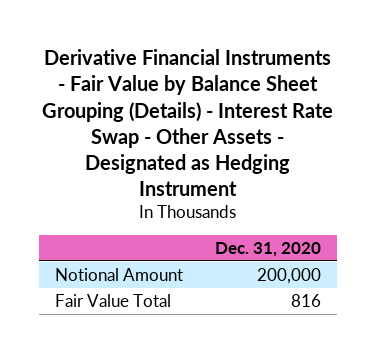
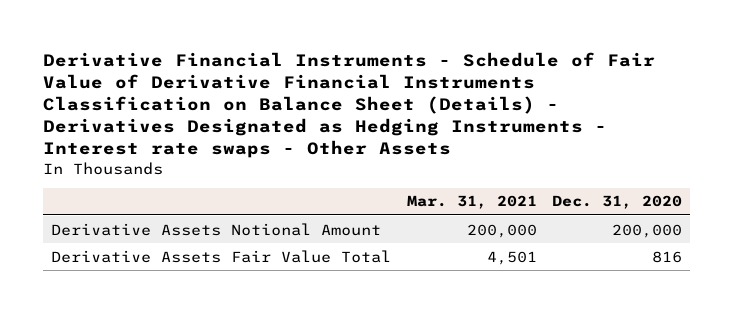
- Derivative Financial Instruments - Fair Value by Balance Sheet Grouping (Details) - Interest Rate Swap - Other Assets - Designated as Hedging Instrument
+ Derivative Financial Instruments - Schedule of Fair Value of Derivative Financial Instruments Classification on Balance Sheet (Details) - Derivatives Designated as Hedging Instruments - Interest rate swaps - Other Assets
- | Dec. 31, 2020
+ | Mar. 31, 2021 | Dec. 31, 2020
- Notional Amount | 200,000
- Fair Value Total | 816
+ Derivative Assets Notional Amount | 200,000 | 200,000
+ Derivative Assets Fair Value Total | 4,501 | 816

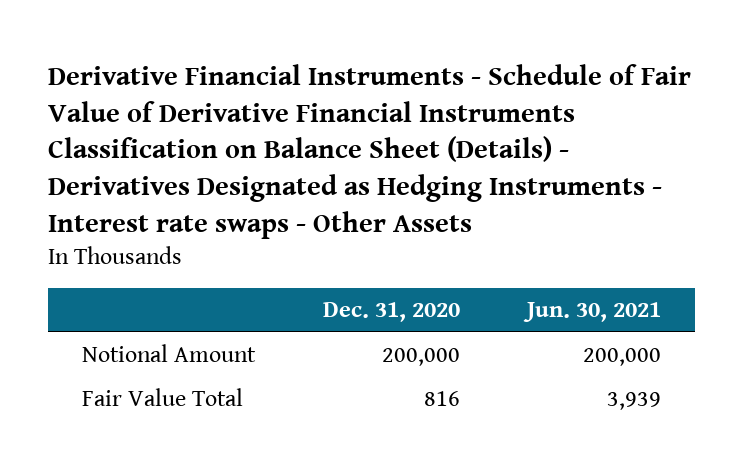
- | Mar. 31, 2021 | Dec. 31, 2020
+ | Dec. 31, 2020 | Jun. 30, 2021
- Derivative Assets Notional Amount | 200,000 | 200,000
- Derivative Assets Fair Value Total | 4,501 | 816
+ Notional Amount | 200,000 | 200,000
+ Fair Value Total | 816 | 3,939

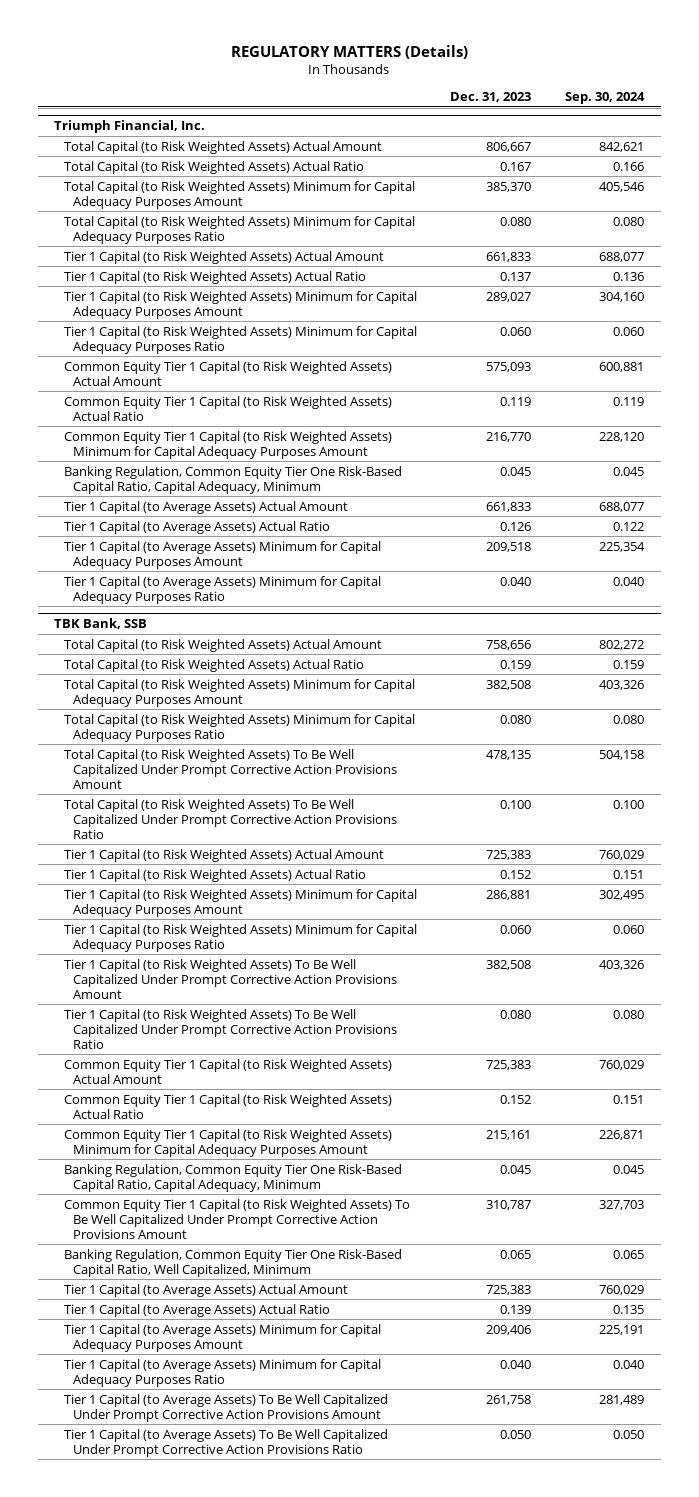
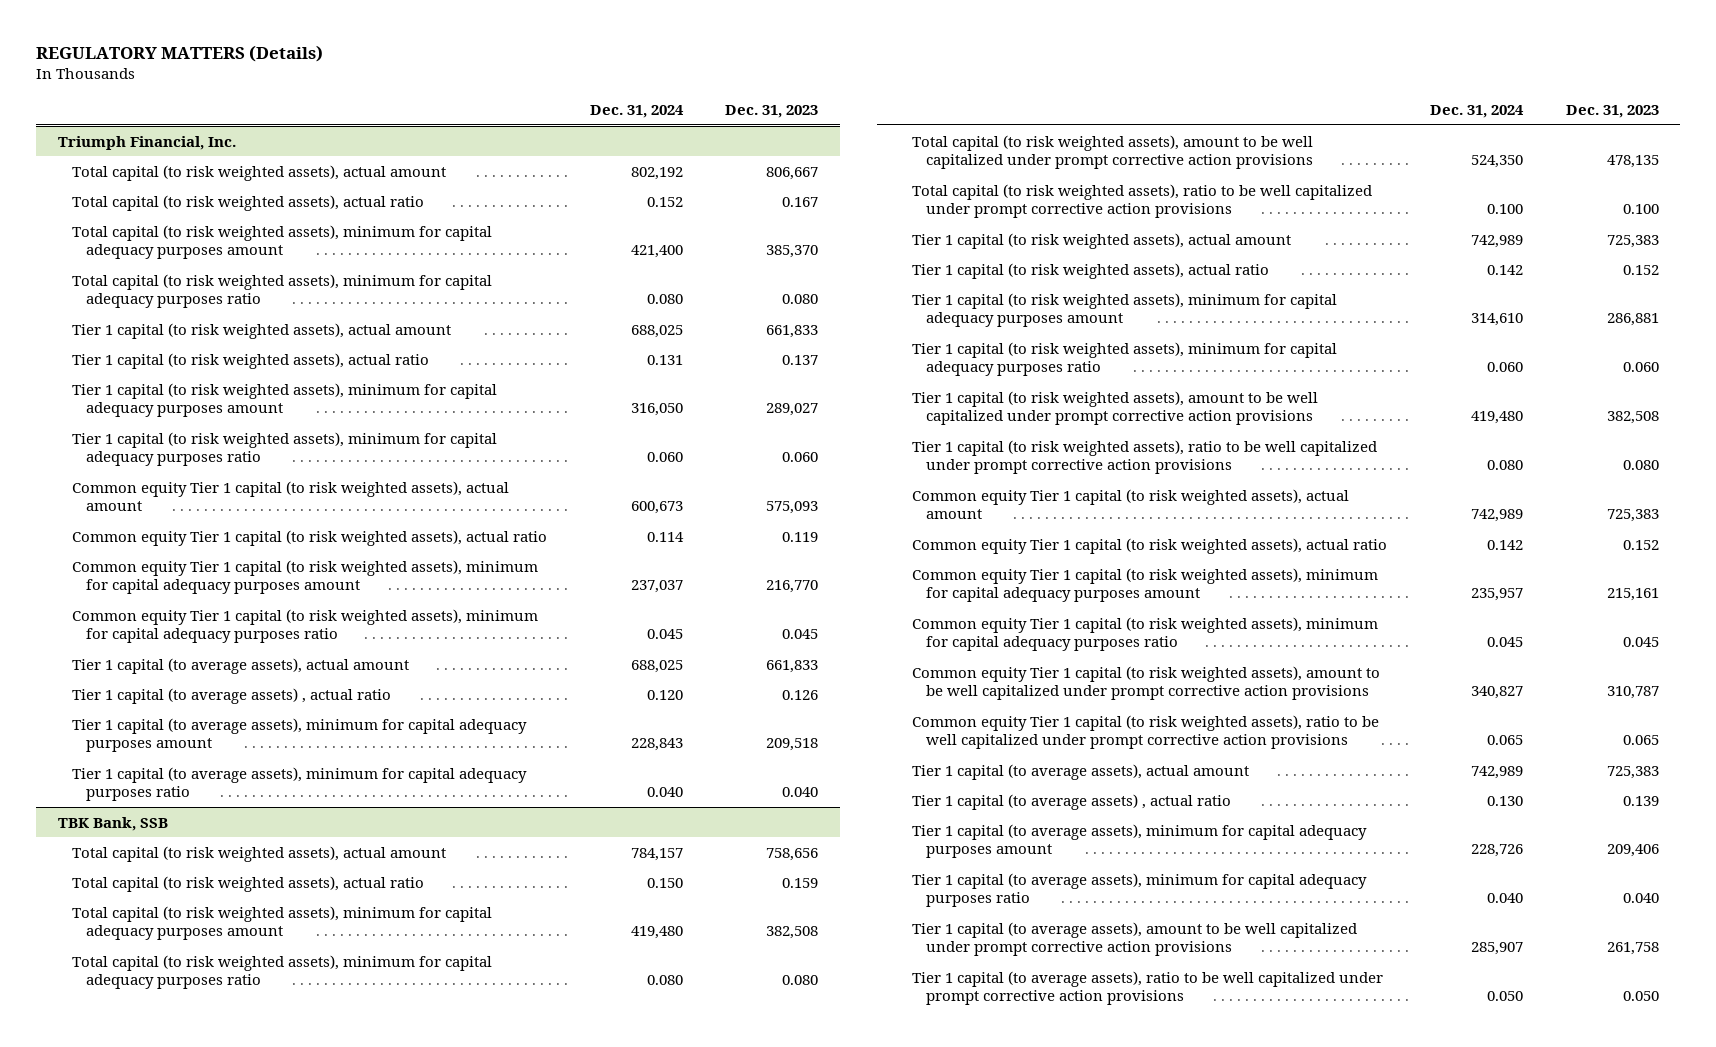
- | Dec. 31, 2023 | Sep. 30, 2024
+ | Dec. 31, 2024 | Dec. 31, 2023
@ Triumph Financial, Inc.
- Total Capital (to Risk Weighted Assets) Actual Amount | 806,667 | 842,621
- Total Capital (to Risk Weighted Assets) Actual Ratio | 0.167 | 0.166
- Total Capital (to Risk Weighted Assets) Minimum for Capital Adequacy Purposes Amount | 385,370 | 405,546
- Total Capital (to Risk Weighted Assets) Minimum for Capital Adequacy Purposes Ratio | 0.080 | 0.080
- Tier 1 Capital (to Risk Weighted Assets) Actual Amount | 661,833 | 688,077
- Tier 1 Capital (to Risk Weighted Assets) Actual Ratio | 0.137 | 0.136
- Tier 1 Capital (to Risk Weighted Assets) Minimum for Capital Adequacy Purposes Amount | 289,027 | 304,160
- Tier 1 Capital (to Risk Weighted Assets) Minimum for Capital Adequacy Purposes Ratio | 0.060 | 0.060
- Common Equity Tier 1 Capital (to Risk Weighted Assets) Actual Amount | 575,093 | 600,881
- Common Equity Tier 1 Capital (to Risk Weighted Assets) Actual Ratio | 0.119 | 0.119
- Common Equity Tier 1 Capital (to Risk Weighted Assets) Minimum for Capital Adequacy Purposes Amount | 216,770 | 228,120
- Banking Regulation, Common Equity Tier One Risk-Based Capital Ratio, Capital Adequacy, Minimum | 0.045 | 0.045
- Tier 1 Capital (to Average Assets) Actual Amount | 661,833 | 688,077
- Tier 1 Capital (to Average Assets) Actual Ratio | 0.126 | 0.122
- Tier 1 Capital (to Average Assets) Minimum for Capital Adequacy Purposes Amount | 209,518 | 225,354
- Tier 1 Capital (to Average Assets) Minimum for Capital Adequacy Purposes Ratio | 0.040 | 0.040
+ Total capital (to risk weighted assets), actual amount | 802,192 | 806,667
+ Total capital (to risk weighted assets), actual ratio | 0.152 | 0.167
+ Total capital (to risk weighted assets), minimum for capital adequacy purposes amount | 421,400 | 385,370
+ Total capital (to risk weighted assets), minimum for capital adequacy purposes ratio | 0.080 | 0.080
+ Tier 1 capital (to risk weighted assets), actual amount | 688,025 | 661,833
+ Tier 1 capital (to risk weighted assets), actual ratio | 0.131 | 0.137
+ Tier 1 capital (to risk weighted assets), minimum for capital adequacy purposes amount | 316,050 | 289,027
+ Tier 1 capital (to risk weighted assets), minimum for capital adequacy purposes ratio | 0.060 | 0.060
+ Common equity Tier 1 capital (to risk weighted assets), actual amount | 600,673 | 575,093
+ Common equity Tier 1 capital (to risk weighted assets), actual ratio | 0.114 | 0.119
+ Common equity Tier 1 capital (to risk weighted assets), minimum for capital adequacy purposes amount | 237,037 | 216,770
+ Common equity Tier 1 capital (to risk weighted assets), minimum for capital adequacy purposes ratio | 0.045 | 0.045
+ Tier 1 capital (to average assets), actual amount | 688,025 | 661,833
+ Tier 1 capital (to average assets) , actual ratio | 0.120 | 0.126
+ Tier 1 capital (to average assets), minimum for capital adequacy purposes amount | 228,843 | 209,518
+ Tier 1 capital (to average assets), minimum for capital adequacy purposes ratio | 0.040 | 0.040
@ TBK Bank, SSB
- Total Capital (to Risk Weighted Assets) Actual Amount | 758,656 | 802,272
- Total Capital (to Risk Weighted Assets) Actual Ratio | 0.159 | 0.159
- Total Capital (to Risk Weighted Assets) Minimum for Capital Adequacy Purposes Amount | 382,508 | 403,326
- Total Capital (to Risk Weighted Assets) Minimum for Capital Adequacy Purposes Ratio | 0.080 | 0.080
- Total Capital (to Risk Weighted Assets) To Be Well Capitalized Under Prompt Corrective Action Provisions Amount | 478,135 | 504,158
- Total Capital (to Risk Weighted Assets) To Be Well Capitalized Under Prompt Corrective Action Provisions Ratio | 0.100 | 0.100
- Tier 1 Capital (to Risk Weighted Assets) Actual Amount | 725,383 | 760,029
- Tier 1 Capital (to Risk Weighted Assets) Actual Ratio | 0.152 | 0.151
- Tier 1 Capital (to Risk Weighted Assets) Minimum for Capital Adequacy Purposes Amount | 286,881 | 302,495
- Tier 1 Capital (to Risk Weighted Assets) Minimum for Capital Adequacy Purposes Ratio | 0.060 | 0.060
- Tier 1 Capital (to Risk Weighted Assets) To Be Well Capitalized Under Prompt Corrective Action Provisions Amount | 382,508 | 403,326
- Tier 1 Capital (to Risk Weighted Assets) To Be Well Capitalized Under Prompt Corrective Action Provisions Ratio | 0.080 | 0.080
- Common Equity Tier 1 Capital (to Risk Weighted Assets) Actual Amount | 725,383 | 760,029
- Common Equity Tier 1 Capital (to Risk Weighted Assets) Actual Ratio | 0.152 | 0.151
- Common Equity Tier 1 Capital (to Risk Weighted Assets) Minimum for Capital Adequacy Purposes Amount | 215,161 | 226,871
- Banking Regulation, Common Equity Tier One Risk-Based Capital Ratio, Capital Adequacy, Minimum | 0.045 | 0.045
- Common Equity Tier 1 Capital (to Risk Weighted Assets) To Be Well Capitalized Under Prompt Corrective Action Provisions Amount | 310,787 | 327,703
- Banking Regulation, Common Equity Tier One Risk-Based Capital Ratio, Well Capitalized, Minimum | 0.065 | 0.065
- Tier 1 Capital (to Average Assets) Actual Amount | 725,383 | 760,029
- Tier 1 Capital (to Average Assets) Actual Ratio | 0.139 | 0.135
- Tier 1 Capital (to Average Assets) Minimum for Capital Adequacy Purposes Amount | 209,406 | 225,191
- Tier 1 Capital (to Average Assets) Minimum for Capital Adequacy Purposes Ratio | 0.040 | 0.040
- Tier 1 Capital (to Average Assets) To Be Well Capitalized Under Prompt Corrective Action Provisions Amount | 261,758 | 281,489
- Tier 1 Capital (to Average Assets) To Be Well Capitalized Under Prompt Corrective Action Provisions Ratio | 0.050 | 0.050
+ Total capital (to risk weighted assets), actual amount | 784,157 | 758,656
+ Total capital (to risk weighted assets), actual ratio | 0.150 | 0.159
+ Total capital (to risk weighted assets), minimum for capital adequacy purposes amount | 419,480 | 382,508
+ Total capital (to risk weighted assets), minimum for capital adequacy purposes ratio | 0.080 | 0.080
+ Total capital (to risk weighted assets), amount to be well capitalized under prompt corrective action provisions | 524,350 | 478,135
+ Total capital (to risk weighted assets), ratio to be well capitalized under prompt corrective action provisions | 0.100 | 0.100
+ Tier 1 capital (to risk weighted assets), actual amount | 742,989 | 725,383
+ Tier 1 capital (to risk weighted assets), actual ratio | 0.142 | 0.152
+ Tier 1 capital (to risk weighted assets), minimum for capital adequacy purposes amount | 314,610 | 286,881
+ Tier 1 capital (to risk weighted assets), minimum for capital adequacy purposes ratio | 0.060 | 0.060
+ Tier 1 capital (to risk weighted assets), amount to be well capitalized under prompt corrective action provisions | 419,480 | 382,508
+ Tier 1 capital (to risk weighted assets), ratio to be well capitalized under prompt corrective action provisions | 0.080 | 0.080
+ Common equity Tier 1 capital (to risk weighted assets), actual amount | 742,989 | 725,383
+ Common equity Tier 1 capital (to risk weighted assets), actual ratio | 0.142 | 0.152
+ Common equity Tier 1 capital (to risk weighted assets), minimum for capital adequacy purposes amount | 235,957 | 215,161
+ Common equity Tier 1 capital (to risk weighted assets), minimum for capital adequacy purposes ratio | 0.045 | 0.045
+ Common equity Tier 1 capital (to risk weighted assets), amount to be well capitalized under prompt corrective action provisions | 340,827 | 310,787
+ Common equity Tier 1 capital (to risk weighted assets), ratio to be well capitalized under prompt corrective action provisions | 0.065 | 0.065
+ Tier 1 capital (to average assets), actual amount | 742,989 | 725,383
+ Tier 1 capital (to average assets) , actual ratio | 0.130 | 0.139
+ Tier 1 capital (to average assets), minimum for capital adequacy purposes amount | 228,726 | 209,406
+ Tier 1 capital (to average assets), minimum for capital adequacy purposes ratio | 0.040 | 0.040
+ Tier 1 capital (to average assets), amount to be well capitalized under prompt corrective action provisions | 285,907 | 261,758
+ Tier 1 capital (to average assets), ratio to be well capitalized under prompt corrective action provisions | 0.050 | 0.050

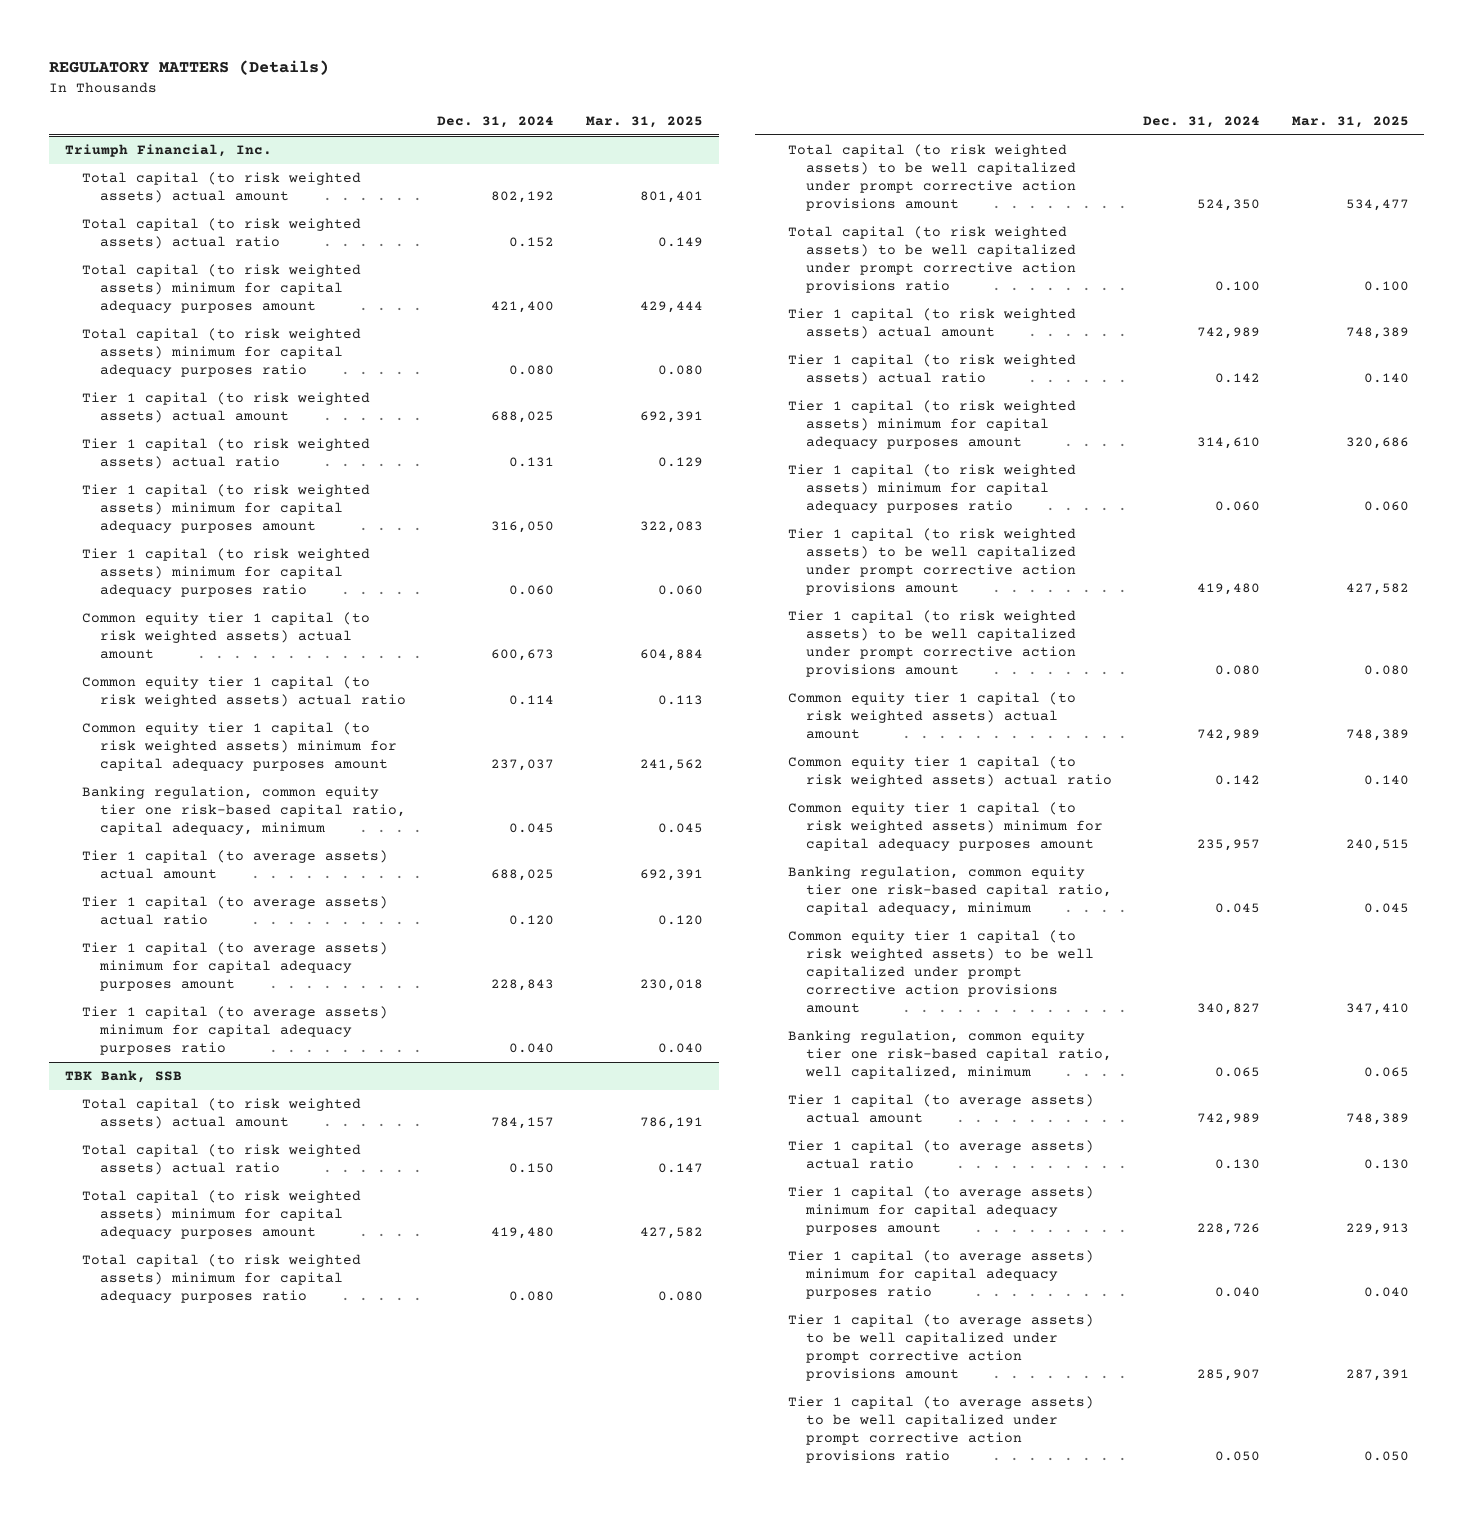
- | Dec. 31, 2024 | Dec. 31, 2023
+ | Dec. 31, 2024 | Mar. 31, 2025
@ Triumph Financial, Inc.
- Total capital (to risk weighted assets), actual amount | 802,192 | 806,667
- Total capital (to risk weighted assets), actual ratio | 0.152 | 0.167
- Total capital (to risk weighted assets), minimum for capital adequacy purposes amount | 421,400 | 385,370
- Total capital (to risk weighted assets), minimum for capital adequacy purposes ratio | 0.080 | 0.080
- Tier 1 capital (to risk weighted assets), actual amount | 688,025 | 661,833
- Tier 1 capital (to risk weighted assets), actual ratio | 0.131 | 0.137
- Tier 1 capital (to risk weighted assets), minimum for capital adequacy purposes amount | 316,050 | 289,027
- Tier 1 capital (to risk weighted assets), minimum for capital adequacy purposes ratio | 0.060 | 0.060
- Common equity Tier 1 capital (to risk weighted assets), actual amount | 600,673 | 575,093
- Common equity Tier 1 capital (to risk weighted assets), actual ratio | 0.114 | 0.119
- Common equity Tier 1 capital (to risk weighted assets), minimum for capital adequacy purposes amount | 237,037 | 216,770
- Common equity Tier 1 capital (to risk weighted assets), minimum for capital adequacy purposes ratio | 0.045 | 0.045
- Tier 1 capital (to average assets), actual amount | 688,025 | 661,833
- Tier 1 capital (to average assets) , actual ratio | 0.120 | 0.126
- Tier 1 capital (to average assets), minimum for capital adequacy purposes amount | 228,843 | 209,518
- Tier 1 capital (to average assets), minimum for capital adequacy purposes ratio | 0.040 | 0.040
+ Total capital (to risk weighted assets) actual amount | 802,192 | 801,401
+ Total capital (to risk weighted assets) actual ratio | 0.152 | 0.149
+ Total capital (to risk weighted assets) minimum for capital adequacy purposes amount | 421,400 | 429,444
+ Total capital (to risk weighted assets) minimum for capital adequacy purposes ratio | 0.080 | 0.080
+ Tier 1 capital (to risk weighted assets) actual amount | 688,025 | 692,391
+ Tier 1 capital (to risk weighted assets) actual ratio | 0.131 | 0.129
+ Tier 1 capital (to risk weighted assets) minimum for capital adequacy purposes amount | 316,050 | 322,083
+ Tier 1 capital (to risk weighted assets) minimum for capital adequacy purposes ratio | 0.060 | 0.060
+ Common equity tier 1 capital (to risk weighted assets) actual amount | 600,673 | 604,884
+ Common equity tier 1 capital (to risk weighted assets) actual ratio | 0.114 | 0.113
+ Common equity tier 1 capital (to risk weighted assets) minimum for capital adequacy purposes amount | 237,037 | 241,562
+ Banking regulation, common equity tier one risk-based capital ratio, capital adequacy, minimum | 0.045 | 0.045
+ Tier 1 capital (to average assets) actual amount | 688,025 | 692,391
+ Tier 1 capital (to average assets) actual ratio | 0.120 | 0.120
+ Tier 1 capital (to average assets) minimum for capital adequacy purposes amount | 228,843 | 230,018
+ Tier 1 capital (to average assets) minimum for capital adequacy purposes ratio | 0.040 | 0.040
@ TBK Bank, SSB
- Total capital (to risk weighted assets), actual amount | 784,157 | 758,656
- Total capital (to risk weighted assets), actual ratio | 0.150 | 0.159
- Total capital (to risk weighted assets), minimum for capital adequacy purposes amount | 419,480 | 382,508
- Total capital (to risk weighted assets), minimum for capital adequacy purposes ratio | 0.080 | 0.080
- Total capital (to risk weighted assets), amount to be well capitalized under prompt corrective action provisions | 524,350 | 478,135
- Total capital (to risk weighted assets), ratio to be well capitalized under prompt corrective action provisions | 0.100 | 0.100
- Tier 1 capital (to risk weighted assets), actual amount | 742,989 | 725,383
- Tier 1 capital (to risk weighted assets), actual ratio | 0.142 | 0.152
- Tier 1 capital (to risk weighted assets), minimum for capital adequacy purposes amount | 314,610 | 286,881
- Tier 1 capital (to risk weighted assets), minimum for capital adequacy purposes ratio | 0.060 | 0.060
- Tier 1 capital (to risk weighted assets), amount to be well capitalized under prompt corrective action provisions | 419,480 | 382,508
- Tier 1 capital (to risk weighted assets), ratio to be well capitalized under prompt corrective action provisions | 0.080 | 0.080
- Common equity Tier 1 capital (to risk weighted assets), actual amount | 742,989 | 725,383
- Common equity Tier 1 capital (to risk weighted assets), actual ratio | 0.142 | 0.152
- Common equity Tier 1 capital (to risk weighted assets), minimum for capital adequacy purposes amount | 235,957 | 215,161
- Common equity Tier 1 capital (to risk weighted assets), minimum for capital adequacy purposes ratio | 0.045 | 0.045
- Common equity Tier 1 capital (to risk weighted assets), amount to be well capitalized under prompt corrective action provisions | 340,827 | 310,787
- Common equity Tier 1 capital (to risk weighted assets), ratio to be well capitalized under prompt corrective action provisions | 0.065 | 0.065
- Tier 1 capital (to average assets), actual amount | 742,989 | 725,383
- Tier 1 capital (to average assets) , actual ratio | 0.130 | 0.139
- Tier 1 capital (to average assets), minimum for capital adequacy purposes amount | 228,726 | 209,406
- Tier 1 capital (to average assets), minimum for capital adequacy purposes ratio | 0.040 | 0.040
- Tier 1 capital (to average assets), amount to be well capitalized under prompt corrective action provisions | 285,907 | 261,758
- Tier 1 capital (to average assets), ratio to be well capitalized under prompt corrective action provisions | 0.050 | 0.050
+ Total capital (to risk weighted assets) actual amount | 784,157 | 786,191
+ Total capital (to risk weighted assets) actual ratio | 0.150 | 0.147
+ Total capital (to risk weighted assets) minimum for capital adequacy purposes amount | 419,480 | 427,582
+ Total capital (to risk weighted assets) minimum for capital adequacy purposes ratio | 0.080 | 0.080
+ Total capital (to risk weighted assets) to be well capitalized under prompt corrective action provisions amount | 524,350 | 534,477
+ Total capital (to risk weighted assets) to be well capitalized under prompt corrective action provisions ratio | 0.100 | 0.100
+ Tier 1 capital (to risk weighted assets) actual amount | 742,989 | 748,389
+ Tier 1 capital (to risk weighted assets) actual ratio | 0.142 | 0.140
+ Tier 1 capital (to risk weighted assets) minimum for capital adequacy purposes amount | 314,610 | 320,686
+ Tier 1 capital (to risk weighted assets) minimum for capital adequacy purposes ratio | 0.060 | 0.060
+ Tier 1 capital (to risk weighted assets) to be well capitalized under prompt corrective action provisions amount | 419,480 | 427,582
+ Tier 1 capital (to risk weighted assets) to be well capitalized under prompt corrective action provisions amount | 0.080 | 0.080
+ Common equity tier 1 capital (to risk weighted assets) actual amount | 742,989 | 748,389
+ Common equity tier 1 capital (to risk weighted assets) actual ratio | 0.142 | 0.140
+ Common equity tier 1 capital (to risk weighted assets) minimum for capital adequacy purposes amount | 235,957 | 240,515
+ Banking regulation, common equity tier one risk-based capital ratio, capital adequacy, minimum | 0.045 | 0.045
+ Common equity tier 1 capital (to risk weighted assets) to be well capitalized under prompt corrective action provisions amount | 340,827 | 347,410
+ Banking regulation, common equity tier one risk-based capital ratio, well capitalized, minimum | 0.065 | 0.065
+ Tier 1 capital (to average assets) actual amount | 742,989 | 748,389
+ Tier 1 capital (to average assets) actual ratio | 0.130 | 0.130
+ Tier 1 capital (to average assets) minimum for capital adequacy purposes amount | 228,726 | 229,913
+ Tier 1 capital (to average assets) minimum for capital adequacy purposes ratio | 0.040 | 0.040
+ Tier 1 capital (to average assets) to be well capitalized under prompt corrective action provisions amount | 285,907 | 287,391
+ Tier 1 capital (to average assets) to be well capitalized under prompt corrective action provisions ratio | 0.050 | 0.050

